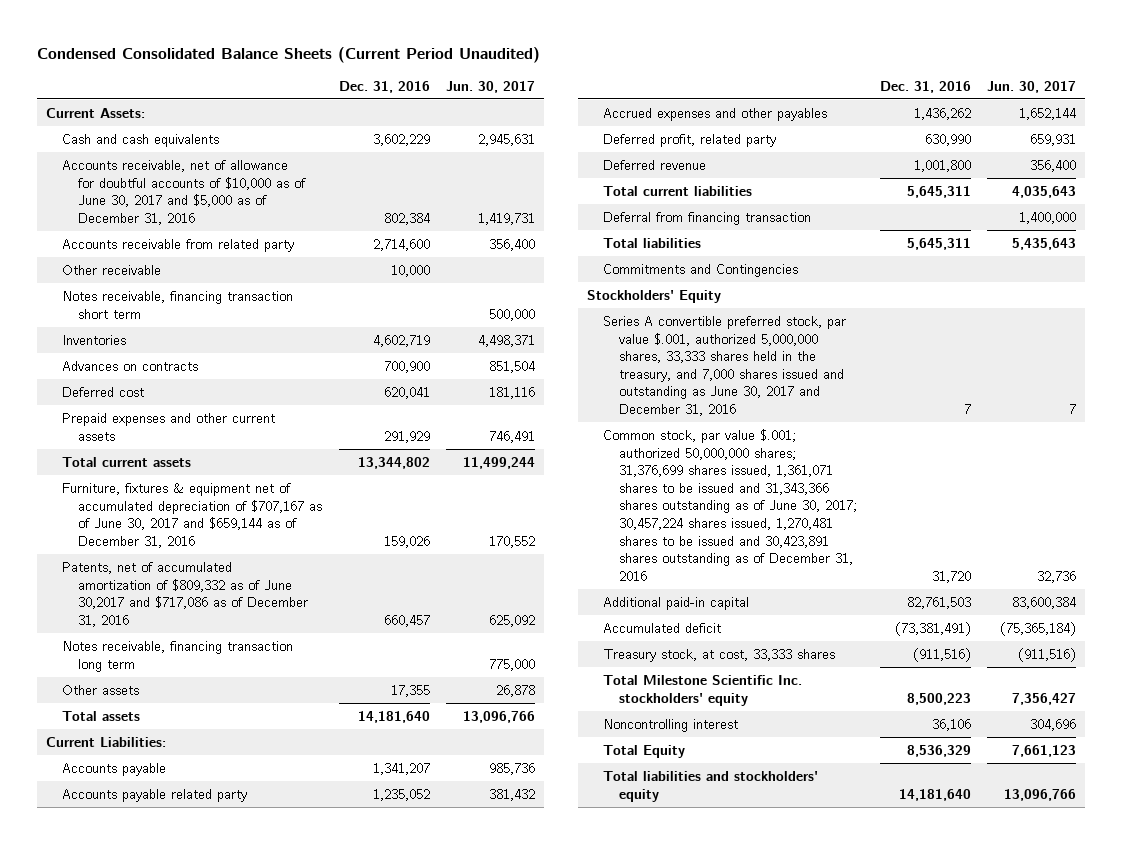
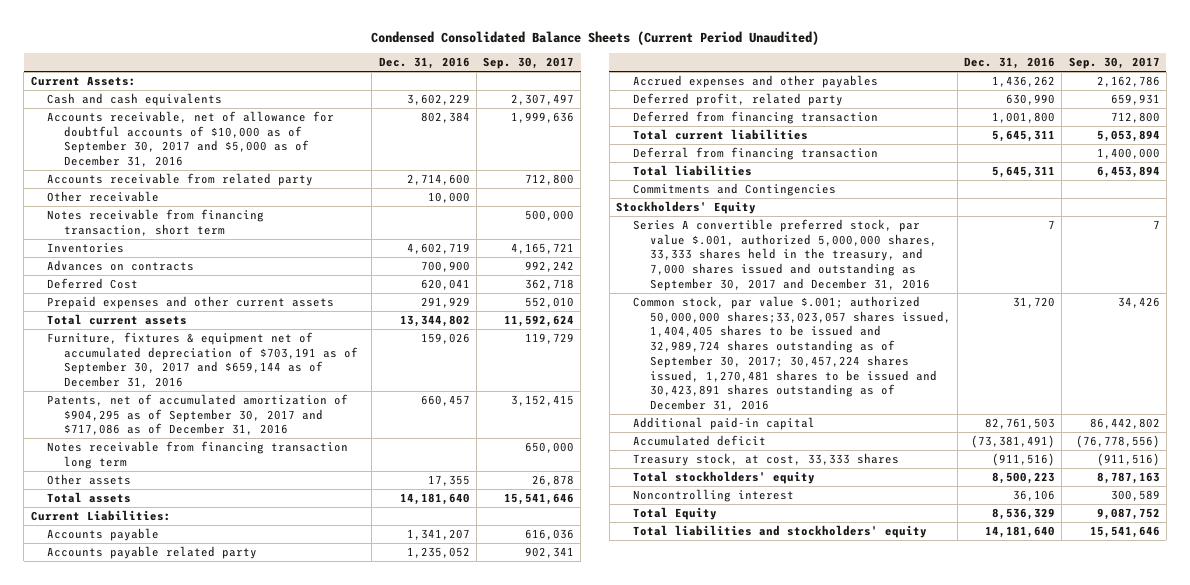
- | Dec. 31, 2016 | Jun. 30, 2017
+ | Dec. 31, 2016 | Sep. 30, 2017
- Accounts receivable, net of allowance for doubtful accounts of $10,000 as of June 30, 2017 and $5,000 as of December 31, 2016 | 802,384 | 1,419,731
+ Accounts receivable, net of allowance for doubtful accounts of $10,000 as of September 30, 2017 and $5,000 as of December 31, 2016 | 802,384 | 1,999,636
- Notes receivable, financing transaction short term | | 500,000
+ Notes receivable from financing transaction, short term | | 500,000
- Deferred cost | 620,041 | 181,116
+ Deferred Cost | 620,041 | 362,718
- Furniture, fixtures & equipment net of accumulated depreciation of $707,167 as of June 30, 2017 and $659,144 as of December 31, 2016 | 159,026 | 170,552
- Patents, net of accumulated amortization of $809,332 as of June 30,2017 and $717,086 as of December 31, 2016 | 660,457 | 625,092
- Notes receivable, financing transaction long term | | 775,000
+ Furniture, fixtures & equipment net of accumulated depreciation of $703,191 as of September 30, 2017 and $659,144 as of December 31, 2016 | 159,026 | 119,729
+ Patents, net of accumulated amortization of $904,295 as of September 30, 2017 and $717,086 as of December 31, 2016 | 660,457 | 3,152,415
+ Notes receivable from financing transaction long term | | 650,000
- Deferred revenue | 1,001,800 | 356,400
+ Deferred from financing transaction | 1,001,800 | 712,800
- Series A convertible preferred stock, par value $.001, authorized 5,000,000 shares, 33,333 shares held in the treasury, and 7,000 shares issued and outstanding as June 30, 2017 and December 31, 2016 | 7 | 7
- Common stock, par value $.001; authorized 50,000,000 shares; 31,376,699 shares issued, 1,361,071 shares to be issued and 31,343,366 shares outstanding as of June 30, 2017; 30,457,224 shares issued, 1,270,481 shares to be issued and 30,423,891 shares outstanding as of December 31, 2016 | 31,720 | 32,736
+ Series A convertible preferred stock, par value $.001, authorized 5,000,000 shares, 33,333 shares held in the treasury, and 7,000 shares issued and outstanding as September 30, 2017 and December 31, 2016 | 7 | 7
+ Common stock, par value $.001; authorized 50,000,000 shares;33,023,057 shares issued, 1,404,405 shares to be issued and 32,989,724 shares outstanding as of September 30, 2017; 30,457,224 shares issued, 1,270,481 shares to be issued and 30,423,891 shares outstanding as of December 31, 2016 | 31,720 | 34,426
- Total Milestone Scientific Inc. stockholders' equity | 8,500,223 | 7,356,427
+ Total stockholders' equity | 8,500,223 | 8,787,163

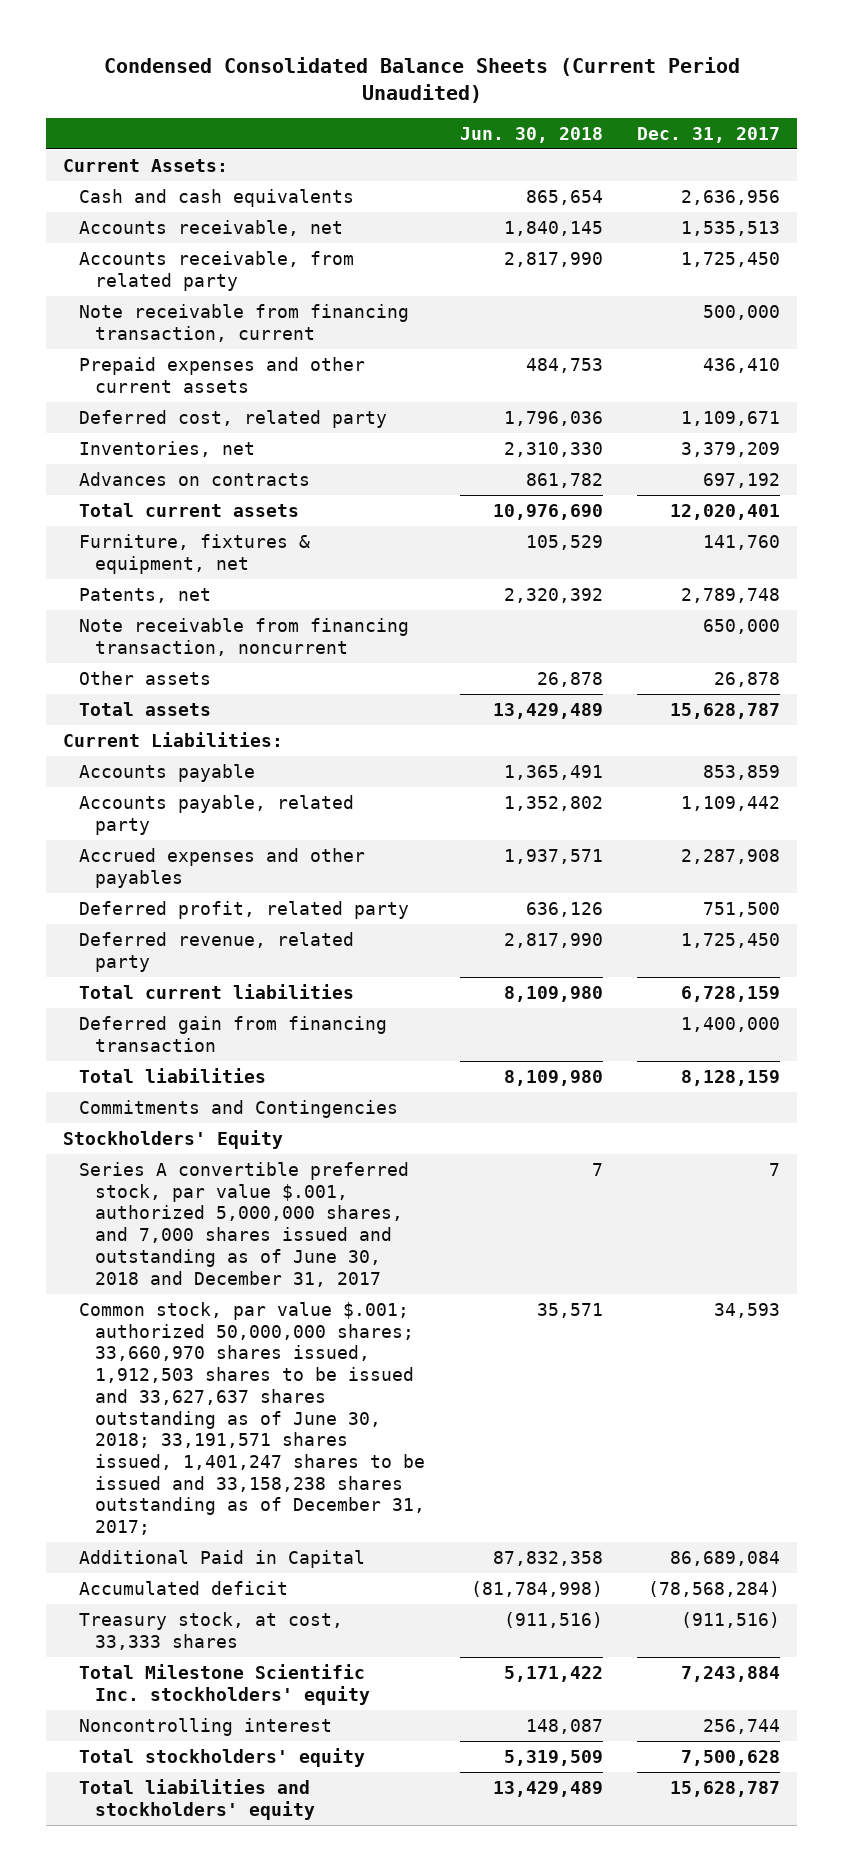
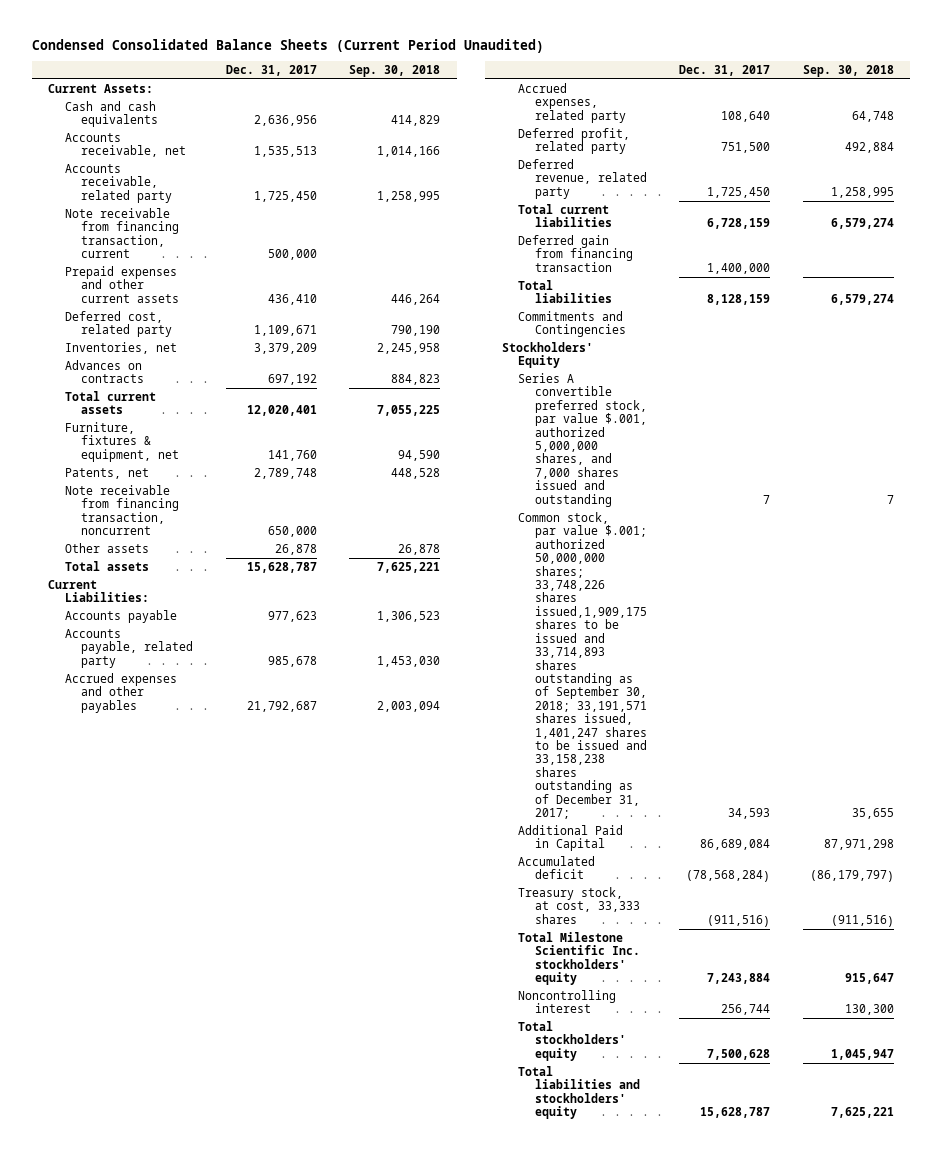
- | Jun. 30, 2018 | Dec. 31, 2017
+ | Dec. 31, 2017 | Sep. 30, 2018
- Accounts receivable, from related party | 2,817,990 | 1,725,450
+ Accounts receivable, related party | 1,725,450 | 1,258,995
- Accounts payable | 1,365,491 | 853,859
- Accounts payable, related party | 1,352,802 | 1,109,442
- Accrued expenses and other payables | 1,937,571 | 2,287,908
+ Accounts payable | 977,623 | 1,306,523
+ Accounts payable, related party | 985,678 | 1,453,030
+ Accrued expenses and other payables | 21,792,687 | 2,003,094
+ Accrued expenses, related party | 108,640 | 64,748
- Series A convertible preferred stock, par value $.001, authorized 5,000,000 shares, and 7,000 shares issued and outstanding as of June 30, 2018 and December 31, 2017 | 7 | 7
- Common stock, par value $.001; authorized 50,000,000 shares; 33,660,970 shares issued, 1,912,503 shares to be issued and 33,627,637 shares outstanding as of June 30, 2018; 33,191,571 shares issued, 1,401,247 shares to be issued and 33,158,238 shares outstanding as of December 31, 2017; | 35,571 | 34,593
+ Series A convertible preferred stock, par value $.001, authorized 5,000,000 shares, and 7,000 shares issued and outstanding | 7 | 7
+ Common stock, par value $.001; authorized 50,000,000 shares; 33,748,226 shares issued,1,909,175 shares to be issued and 33,714,893 shares outstanding as of September 30, 2018; 33,191,571 shares issued, 1,401,247 shares to be issued and 33,158,238 shares outstanding as of December 31, 2017; | 34,593 | 35,655

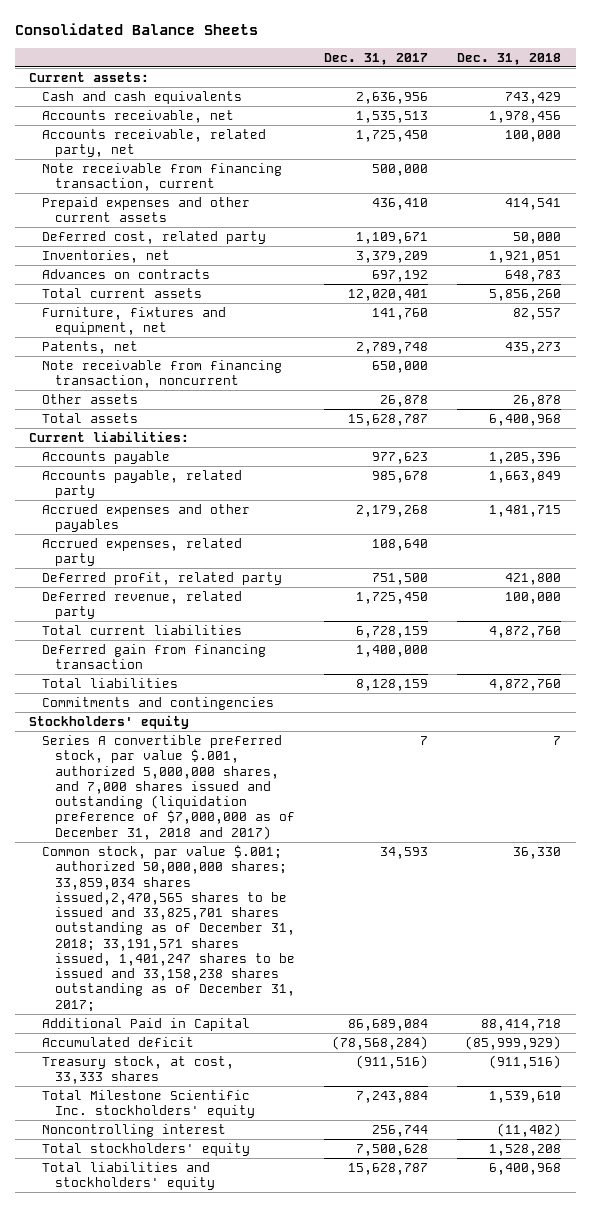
- Condensed Consolidated Balance Sheets (Current Period Unaudited)
+ Consolidated Balance Sheets
- | Dec. 31, 2017 | Sep. 30, 2018
+ | Dec. 31, 2017 | Dec. 31, 2018
- Current Assets:
+ Current assets:
- Accounts receivable, related party | 1,725,450 | 1,258,995
+ Accounts receivable, related party, net | 1,725,450 | 100,000
- Furniture, fixtures & equipment, net | 141,760 | 94,590
+ Furniture, fixtures and equipment, net | 141,760 | 82,557
- Current Liabilities:
+ Current liabilities:
- Accrued expenses and other payables | 21,792,687 | 2,003,094
+ Accrued expenses and other payables | 2,179,268 | 1,481,715
- Commitments and Contingencies
- Stockholders' Equity
- Series A convertible preferred stock, par value $.001, authorized 5,000,000 shares, and 7,000 shares issued and outstanding | 7 | 7
- Common stock, par value $.001; authorized 50,000,000 shares; 33,748,226 shares issued,1,909,175 shares to be issued and 33,714,893 shares outstanding as of September 30, 2018; 33,191,571 shares issued, 1,401,247 shares to be issued and 33,158,238 shares outstanding as of December 31, 2017; | 34,593 | 35,655
+ Commitments and contingencies
+ Stockholders' equity
+ Series A convertible preferred stock, par value $.001, authorized 5,000,000 shares, and 7,000 shares issued and outstanding (liquidation preference of $7,000,000 as of December 31, 2018 and 2017) | 7 | 7
+ Common stock, par value $.001; authorized 50,000,000 shares; 33,859,034 shares issued,2,470,565 shares to be issued and 33,825,701 shares outstanding as of December 31, 2018; 33,191,571 shares issued, 1,401,247 shares to be issued and 33,158,238 shares outstanding as of December 31, 2017; | 34,593 | 36,330

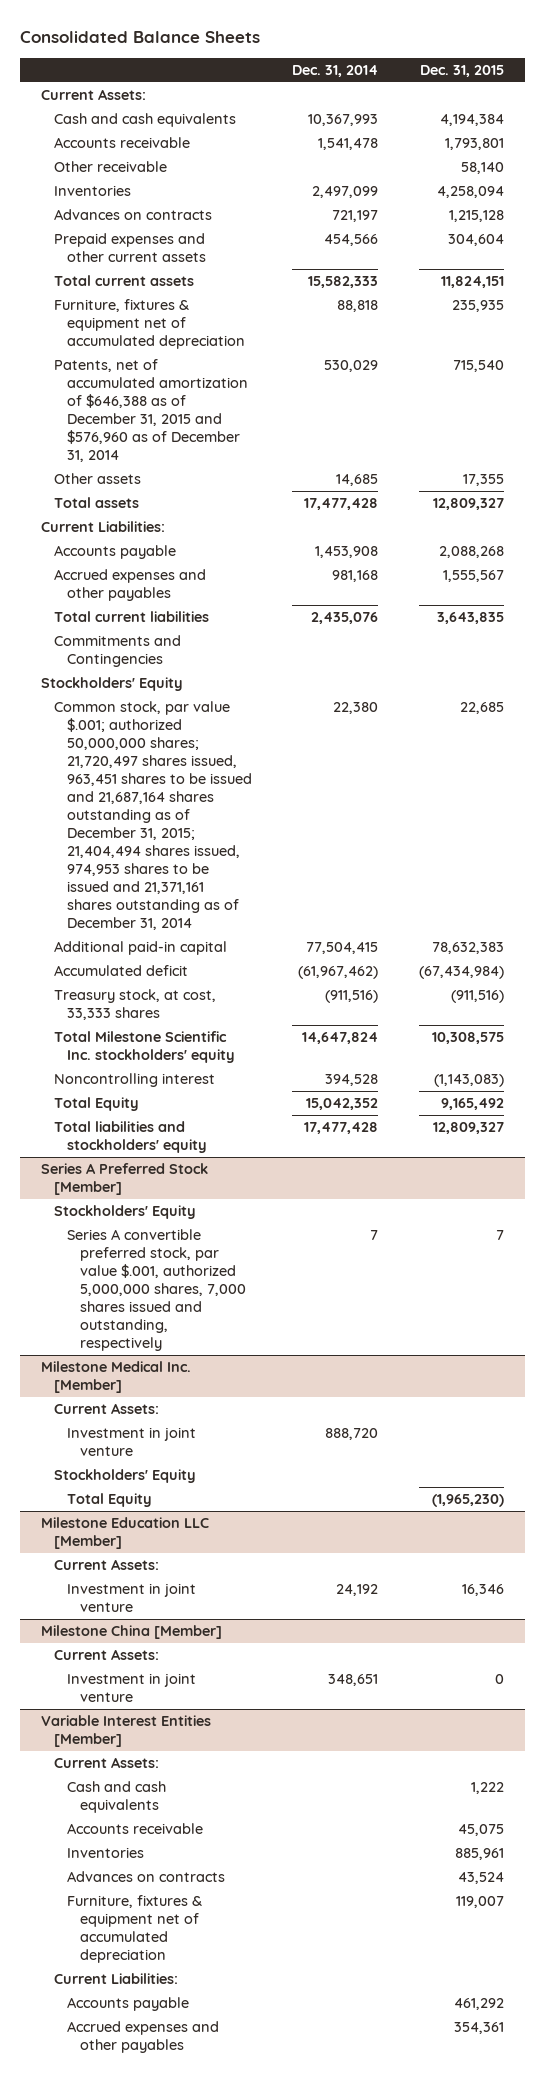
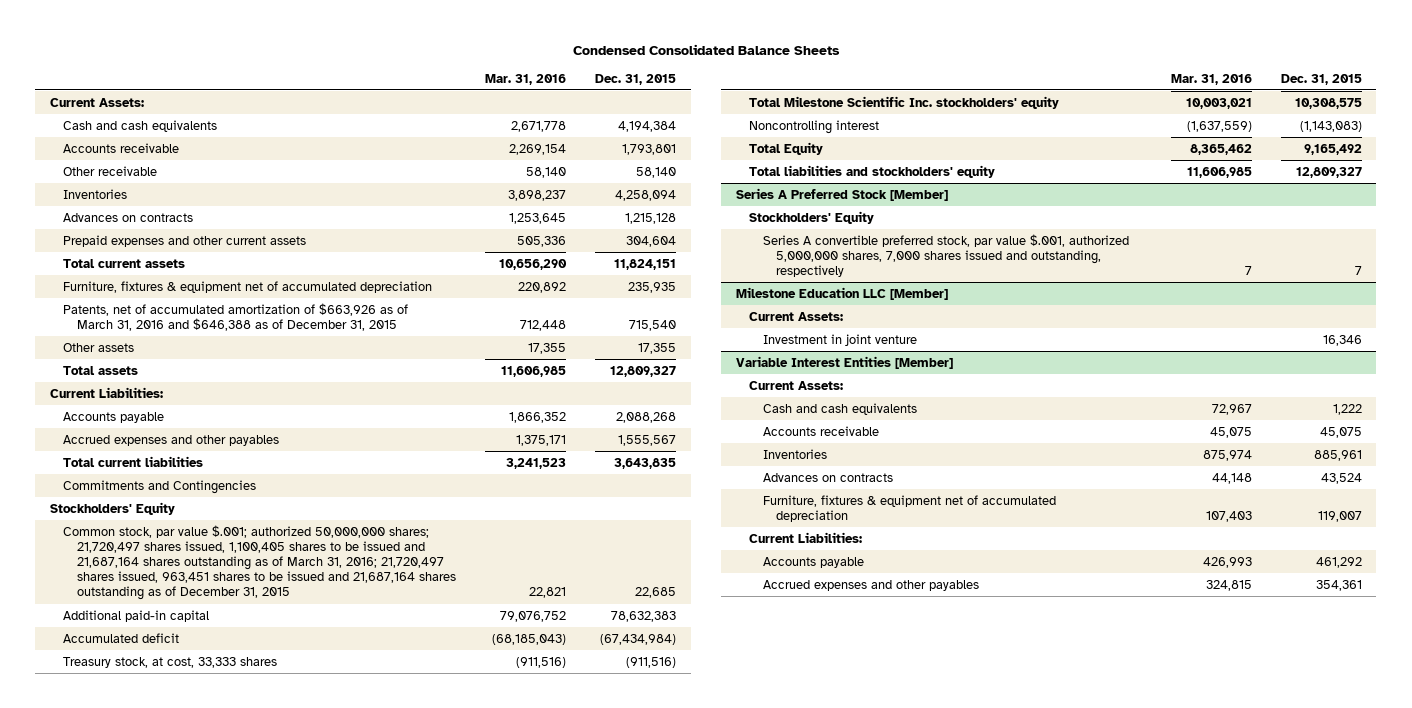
- Consolidated Balance Sheets
+ Condensed Consolidated Balance Sheets
- | Dec. 31, 2014 | Dec. 31, 2015
+ | Mar. 31, 2016 | Dec. 31, 2015
- Patents, net of accumulated amortization of $646,388 as of December 31, 2015 and $576,960 as of December 31, 2014 | 530,029 | 715,540
+ Patents, net of accumulated amortization of $663,926 as of March 31, 2016 and $646,388 as of December 31, 2015 | 712,448 | 715,540
- Common stock, par value $.001; authorized 50,000,000 shares; 21,720,497 shares issued, 963,451 shares to be issued and 21,687,164 shares outstanding as of December 31, 2015; 21,404,494 shares issued, 974,953 shares to be issued and 21,371,161 shares outstanding as of December 31, 2014 | 22,380 | 22,685
+ Common stock, par value $.001; authorized 50,000,000 shares; 21,720,497 shares issued, 1,100,405 shares to be issued and 21,687,164 shares outstanding as of March 31, 2016; 21,720,497 shares issued, 963,451 shares to be issued and 21,687,164 shares outstanding as of December 31, 2015 | 22,821 | 22,685
- Milestone Medical Inc. [Member]
- Current Assets:
- Investment in joint venture | 888,720 |
- Stockholders' Equity
- Total Equity | | (1,965,230)
- Milestone China [Member]
- Current Assets:
- Investment in joint venture | 348,651 | 0

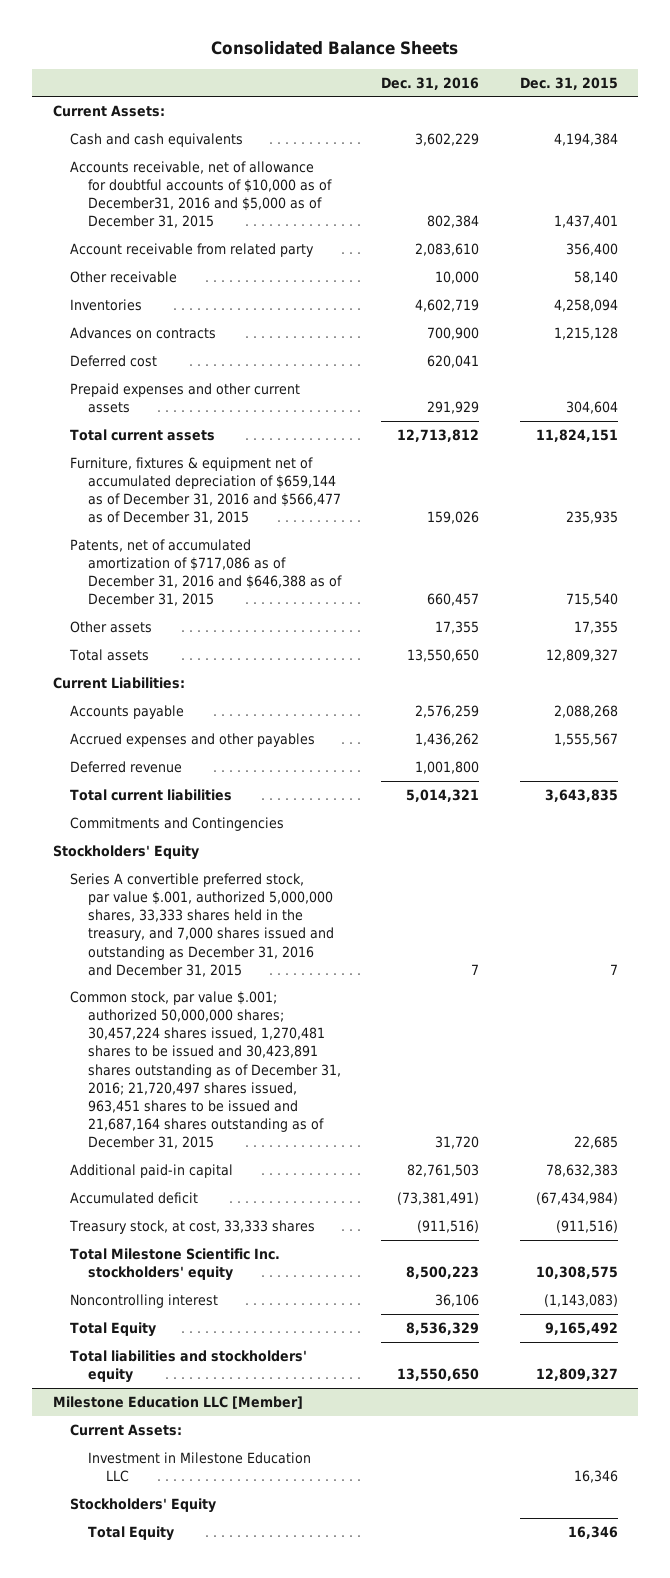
- Condensed Consolidated Balance Sheets
+ Consolidated Balance Sheets
- | Mar. 31, 2016 | Dec. 31, 2015
+ | Dec. 31, 2016 | Dec. 31, 2015
- Accounts receivable | 2,269,154 | 1,793,801
+ Accounts receivable, net of allowance for doubtful accounts of $10,000 as of December31, 2016 and $5,000 as of December 31, 2015 | 802,384 | 1,437,401
+ Account receivable from related party | 2,083,610 | 356,400
+ Deferred cost | 620,041 |
- Furniture, fixtures & equipment net of accumulated depreciation | 220,892 | 235,935
- Patents, net of accumulated amortization of $663,926 as of March 31, 2016 and $646,388 as of December 31, 2015 | 712,448 | 715,540
+ Furniture, fixtures & equipment net of accumulated depreciation of $659,144 as of December 31, 2016 and $566,477 as of December 31, 2015 | 159,026 | 235,935
+ Patents, net of accumulated amortization of $717,086 as of December 31, 2016 and $646,388 as of December 31, 2015 | 660,457 | 715,540
+ Deferred revenue | 1,001,800 |
- Common stock, par value $.001; authorized 50,000,000 shares; 21,720,497 shares issued, 1,100,405 shares to be issued and 21,687,164 shares outstanding as of March 31, 2016; 21,720,497 shares issued, 963,451 shares to be issued and 21,687,164 shares outstanding as of December 31, 2015 | 22,821 | 22,685
+ Series A convertible preferred stock, par value $.001, authorized 5,000,000 shares, 33,333 shares held in the treasury, and 7,000 shares issued and outstanding as December 31, 2016 and December 31, 2015 | 7 | 7
+ Common stock, par value $.001; authorized 50,000,000 shares; 30,457,224 shares issued, 1,270,481 shares to be issued and 30,423,891 shares outstanding as of December 31, 2016; 21,720,497 shares issued, 963,451 shares to be issued and 21,687,164 shares outstanding as of December 31, 2015 | 31,720 | 22,685
- Series A Preferred Stock [Member]
- Stockholders' Equity
- Series A convertible preferred stock, par value $.001, authorized 5,000,000 shares, 7,000 shares issued and outstanding, respectively | 7 | 7
@ Milestone Education LLC [Member]
- Investment in joint venture | | 16,346
- Variable Interest Entities [Member]
- Current Assets:
- Cash and cash equivalents | 72,967 | 1,222
- Accounts receivable | 45,075 | 45,075
- Inventories | 875,974 | 885,961
- Advances on contracts | 44,148 | 43,524
- Furniture, fixtures & equipment net of accumulated depreciation | 107,403 | 119,007
- Current Liabilities:
- Accounts payable | 426,993 | 461,292
- Accrued expenses and other payables | 324,815 | 354,361
@ Milestone Education LLC [Member]
+ Investment in Milestone Education LLC | | 16,346
+ Stockholders' Equity
+ Total Equity | | 16,346

